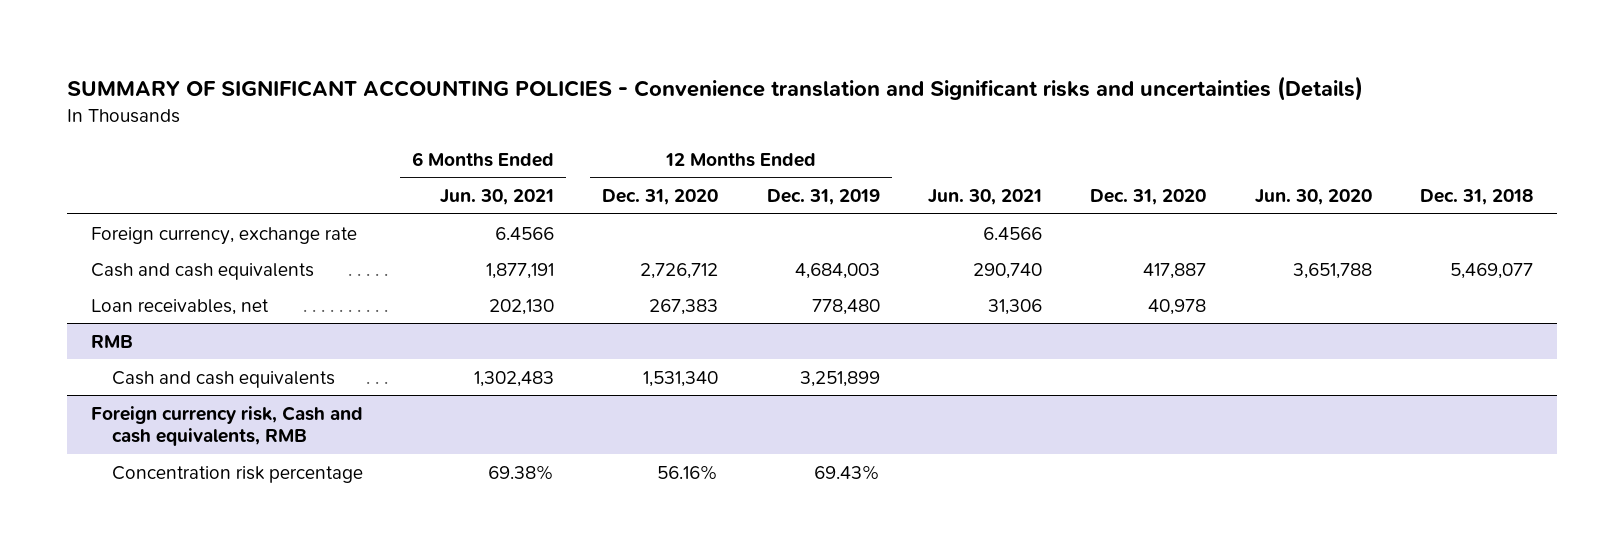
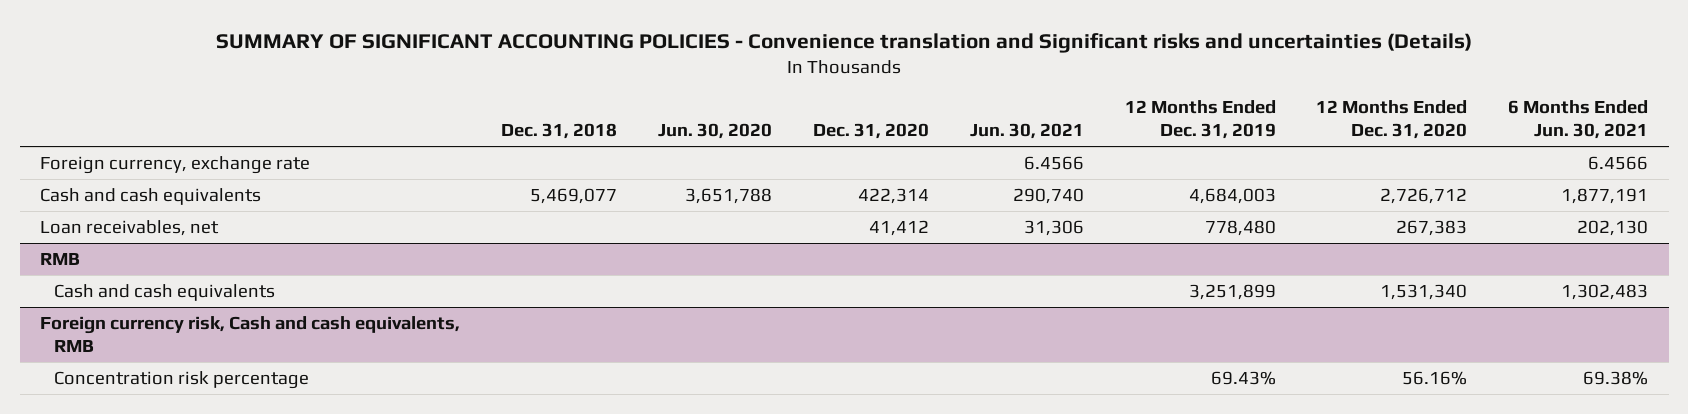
- | 6 Months Ended Jun. 30, 2021 | 12 Months Ended Dec. 31, 2020 | 12 Months Ended Dec. 31, 2019 | Jun. 30, 2021 | Dec. 31, 2020 | Jun. 30, 2020 | Dec. 31, 2018
+ | Dec. 31, 2018 | Jun. 30, 2020 | Dec. 31, 2020 | Jun. 30, 2021 | 12 Months Ended Dec. 31, 2019 | 12 Months Ended Dec. 31, 2020 | 6 Months Ended Jun. 30, 2021
- Cash and cash equivalents | 1,877,191 | 2,726,712 | 4,684,003 | 290,740 | 417,887 | 3,651,788 | 5,469,077
- Loan receivables, net | 202,130 | 267,383 | 778,480 | 31,306 | 40,978 | |
+ Cash and cash equivalents | 5,469,077 | 3,651,788 | 422,314 | 290,740 | 4,684,003 | 2,726,712 | 1,877,191
+ Loan receivables, net | | | 41,412 | 31,306 | 778,480 | 267,383 | 202,130

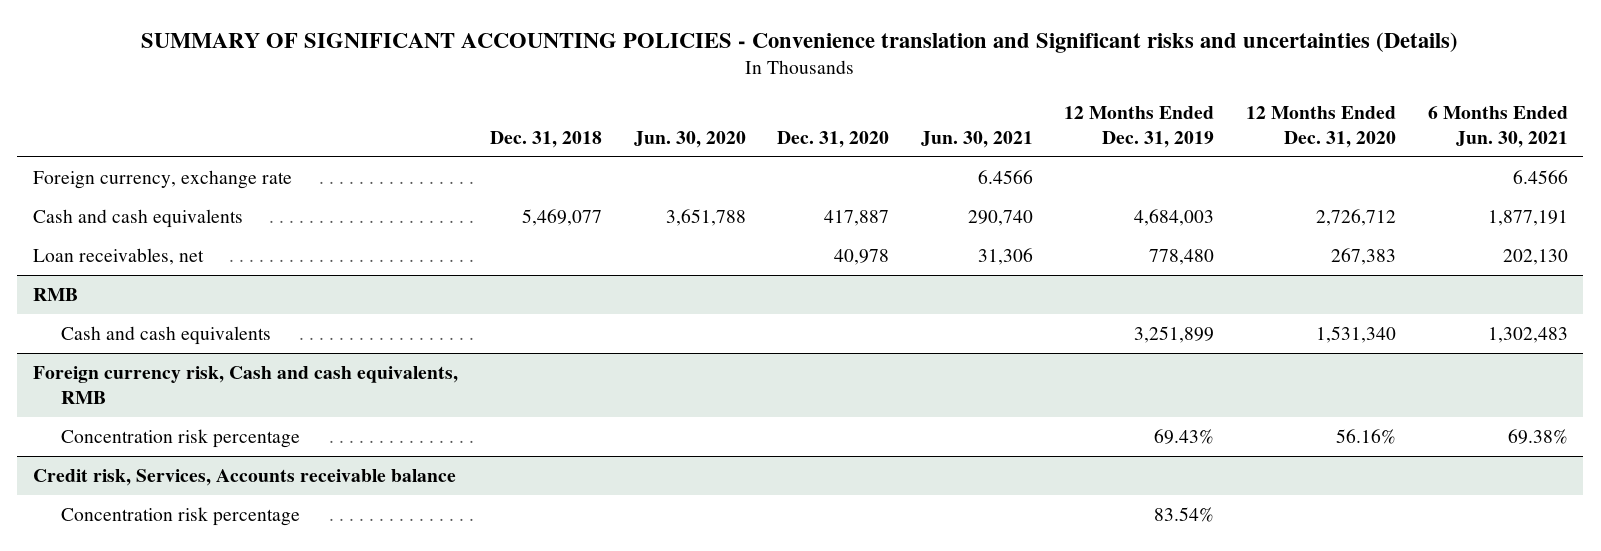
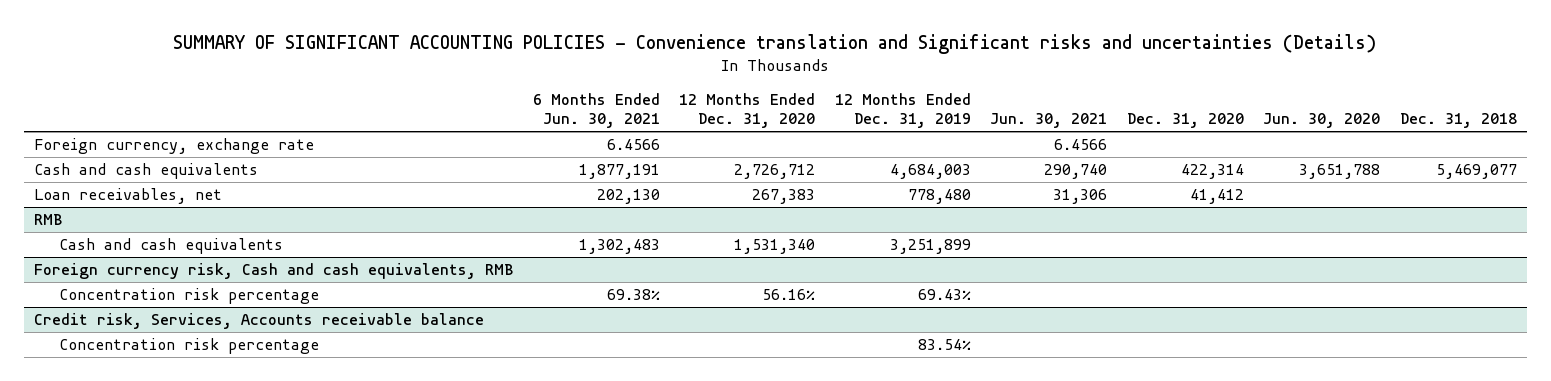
- | Dec. 31, 2018 | Jun. 30, 2020 | Dec. 31, 2020 | Jun. 30, 2021 | 12 Months Ended Dec. 31, 2019 | 12 Months Ended Dec. 31, 2020 | 6 Months Ended Jun. 30, 2021
+ | 6 Months Ended Jun. 30, 2021 | 12 Months Ended Dec. 31, 2020 | 12 Months Ended Dec. 31, 2019 | Jun. 30, 2021 | Dec. 31, 2020 | Jun. 30, 2020 | Dec. 31, 2018
- Cash and cash equivalents | 5,469,077 | 3,651,788 | 417,887 | 290,740 | 4,684,003 | 2,726,712 | 1,877,191
- Loan receivables, net | | | 40,978 | 31,306 | 778,480 | 267,383 | 202,130
+ Cash and cash equivalents | 1,877,191 | 2,726,712 | 4,684,003 | 290,740 | 422,314 | 3,651,788 | 5,469,077
+ Loan receivables, net | 202,130 | 267,383 | 778,480 | 31,306 | 41,412 | |

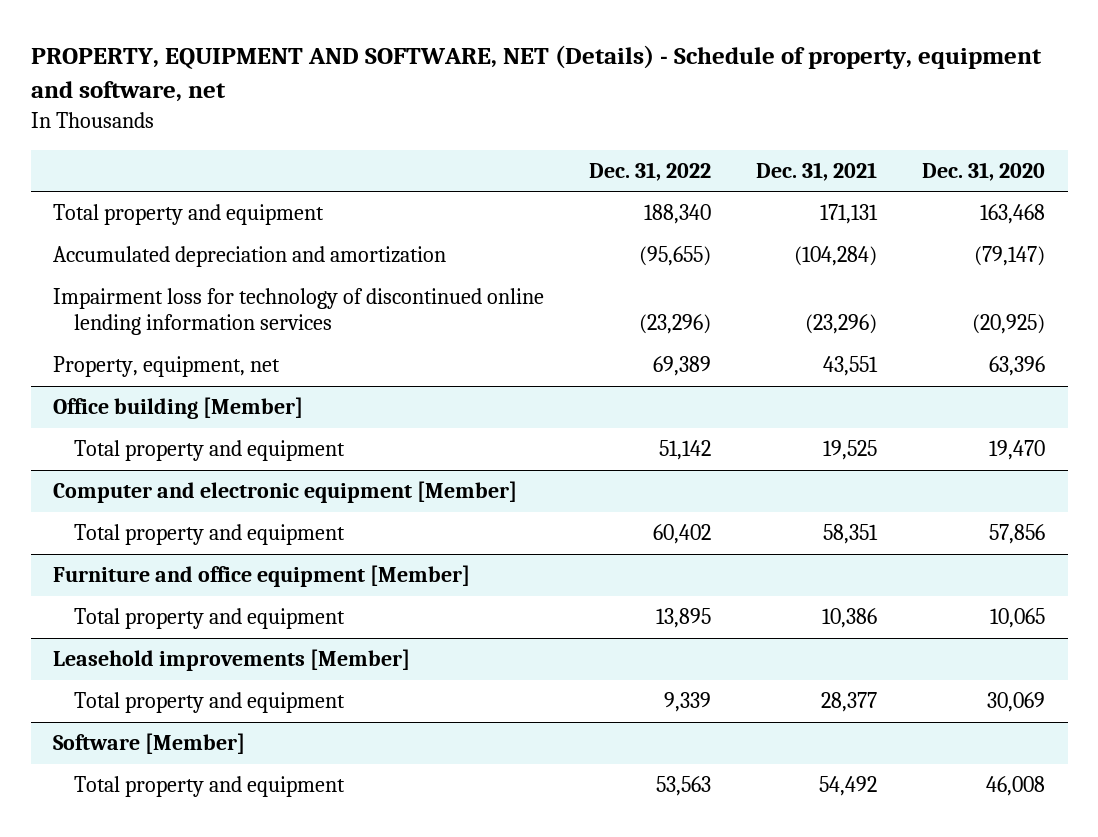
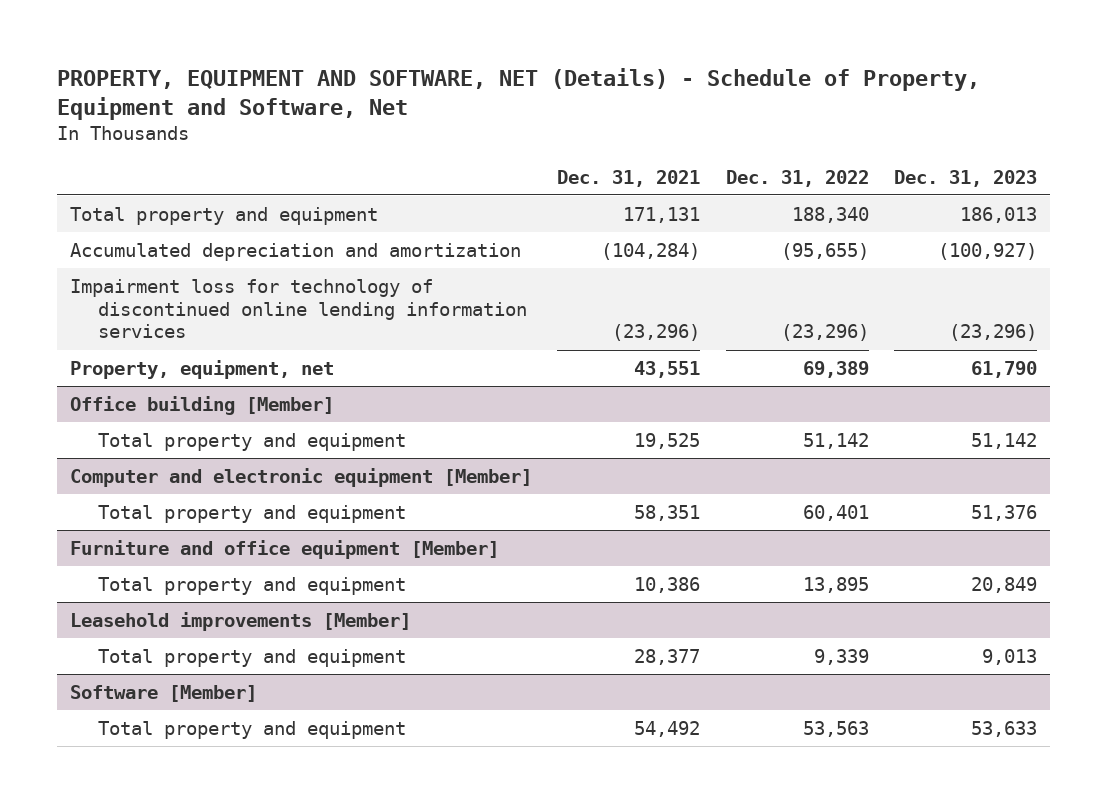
- PROPERTY, EQUIPMENT AND SOFTWARE, NET (Details) - Schedule of property, equipment and software, net
+ PROPERTY, EQUIPMENT AND SOFTWARE, NET (Details) - Schedule of Property, Equipment and Software, Net
- | Dec. 31, 2022 | Dec. 31, 2021 | Dec. 31, 2020
+ | Dec. 31, 2021 | Dec. 31, 2022 | Dec. 31, 2023
@ Computer and electronic equipment [Member]
- Total property and equipment | 60,402 | 58,351 | 57,856
+ Total property and equipment | 58,351 | 60,401 | 51,376

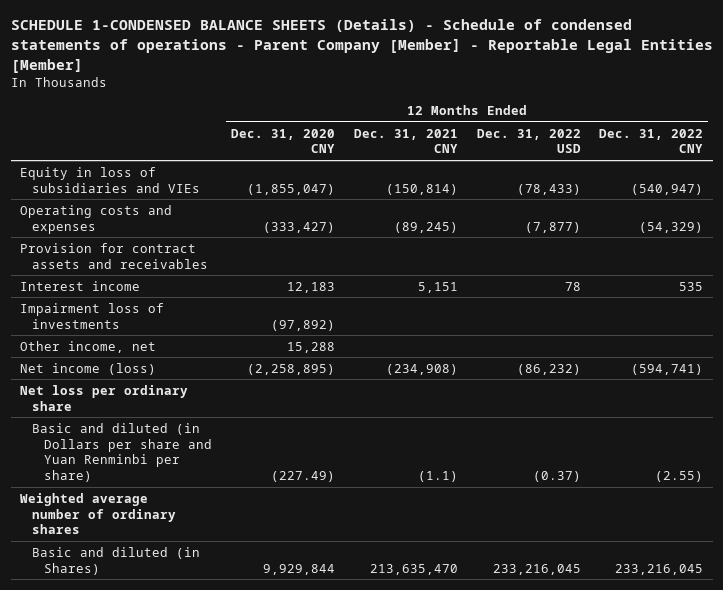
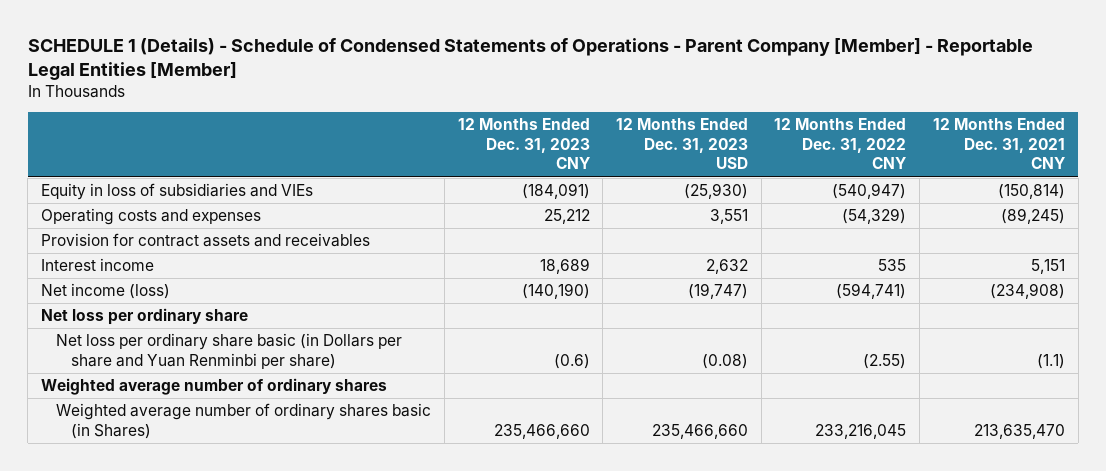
- SCHEDULE 1-CONDENSED BALANCE SHEETS (Details) - Schedule of condensed statements of operations - Parent Company [Member] - Reportable Legal Entities [Member]
+ SCHEDULE 1 (Details) - Schedule of Condensed Statements of Operations - Parent Company [Member] - Reportable Legal Entities [Member]
- | 12 Months Ended Dec. 31, 2020 CNY | 12 Months Ended Dec. 31, 2021 CNY | 12 Months Ended Dec. 31, 2022 USD | 12 Months Ended Dec. 31, 2022 CNY
+ | 12 Months Ended Dec. 31, 2023 CNY | 12 Months Ended Dec. 31, 2023 USD | 12 Months Ended Dec. 31, 2022 CNY | 12 Months Ended Dec. 31, 2021 CNY
- Impairment loss of investments | (97,892) | | |
- Other income, net | 15,288 | | |
- Basic and diluted (in Dollars per share and Yuan Renminbi per share) | (227.49) | (1.1) | (0.37) | (2.55)
+ Net loss per ordinary share basic (in Dollars per share and Yuan Renminbi per share) | (0.6) | (0.08) | (2.55) | (1.1)
- Basic and diluted (in Shares) | 9,929,844 | 213,635,470 | 233,216,045 | 233,216,045
+ Weighted average number of ordinary shares basic (in Shares) | 235,466,660 | 235,466,660 | 233,216,045 | 213,635,470

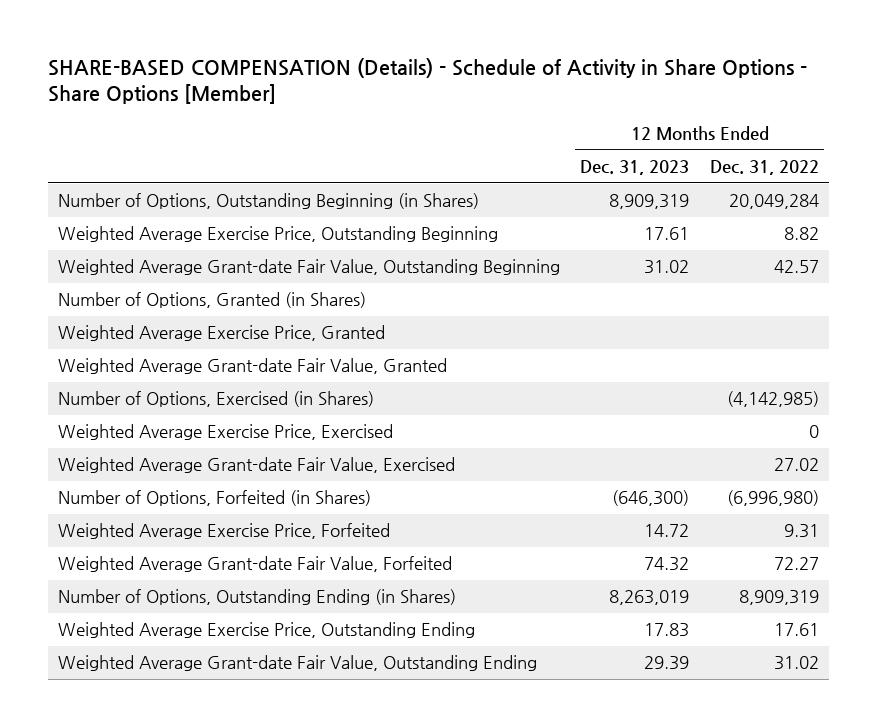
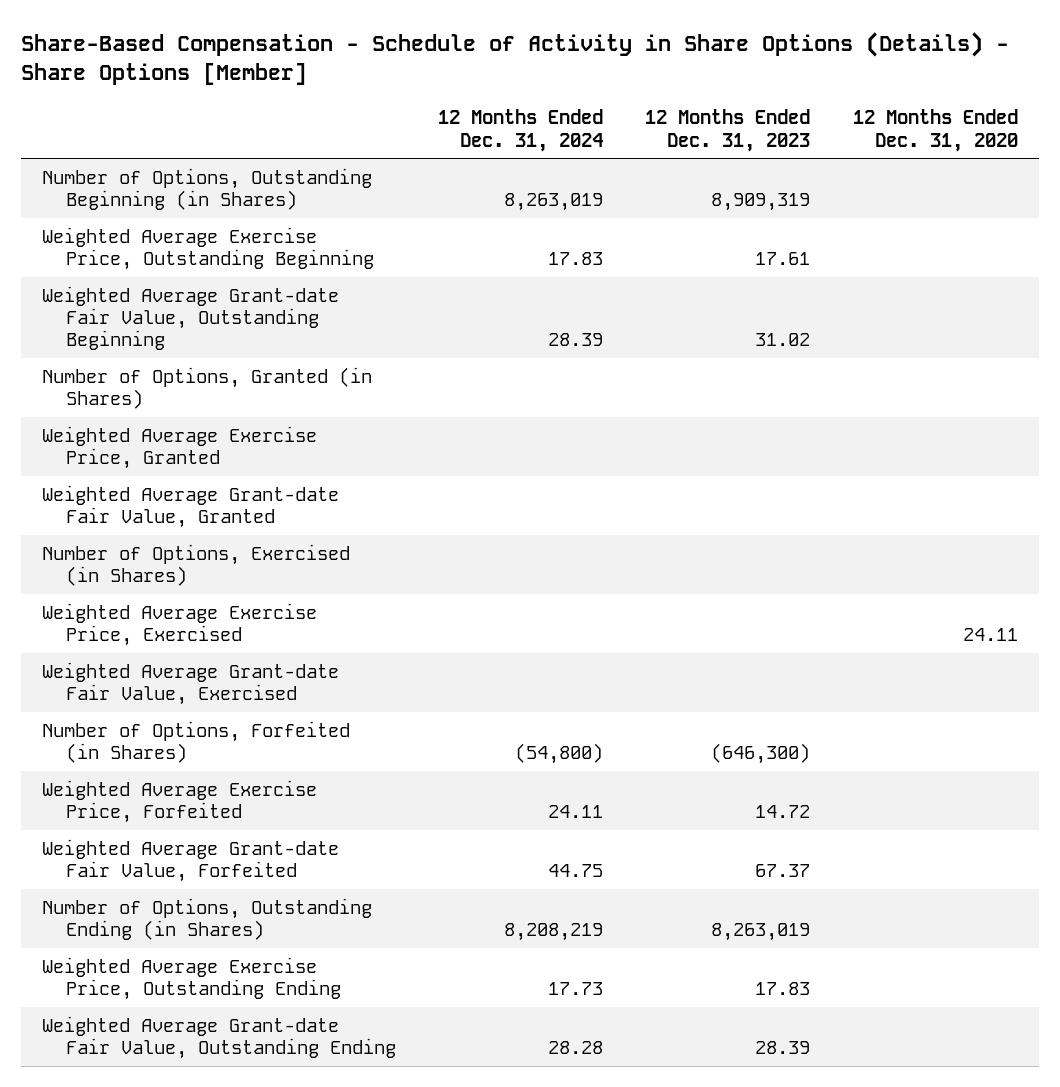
- SHARE-BASED COMPENSATION (Details) - Schedule of Activity in Share Options - Share Options [Member]
+ Share-Based Compensation - Schedule of Activity in Share Options (Details) - Share Options [Member]
- | 12 Months Ended Dec. 31, 2023 | 12 Months Ended Dec. 31, 2022
+ | 12 Months Ended Dec. 31, 2024 | 12 Months Ended Dec. 31, 2023 | 12 Months Ended Dec. 31, 2020
- Weighted Average Grant-date Fair Value, Forfeited | 74.32 | 72.27
+ Weighted Average Grant-date Fair Value, Forfeited | 44.75 | 67.37 |
- Weighted Average Grant-date Fair Value, Outstanding Ending | 29.39 | 31.02
+ Weighted Average Grant-date Fair Value, Outstanding Ending | 28.28 | 28.39 |

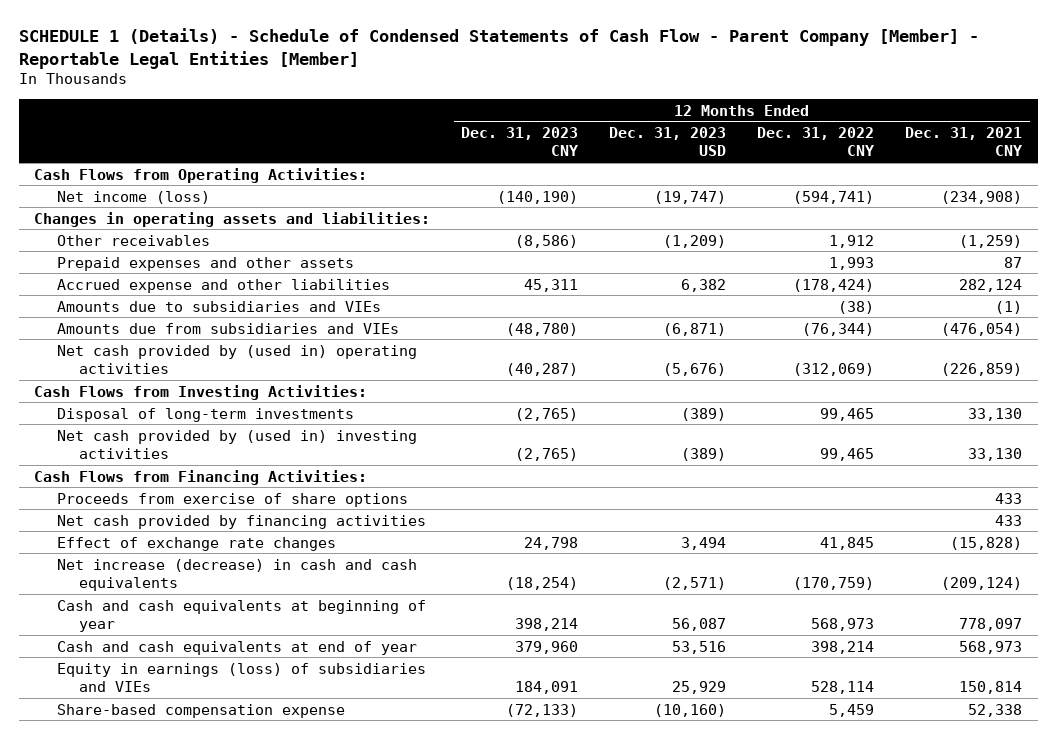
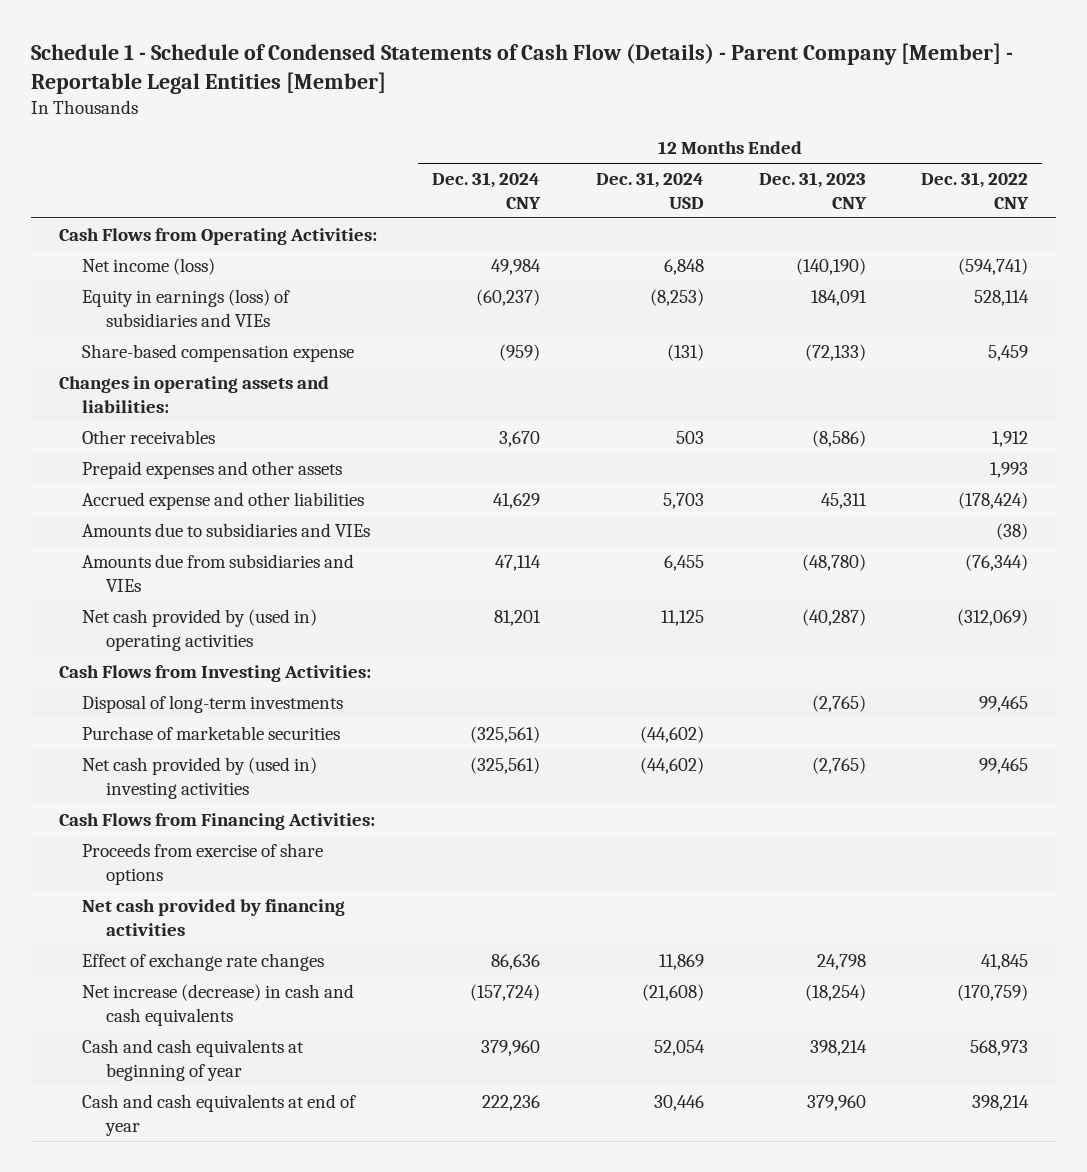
- SCHEDULE 1 (Details) - Schedule of Condensed Statements of Cash Flow - Parent Company [Member] - Reportable Legal Entities [Member]
+ Schedule 1 - Schedule of Condensed Statements of Cash Flow (Details) - Parent Company [Member] - Reportable Legal Entities [Member]
- | 12 Months Ended Dec. 31, 2023 CNY | 12 Months Ended Dec. 31, 2023 USD | 12 Months Ended Dec. 31, 2022 CNY | 12 Months Ended Dec. 31, 2021 CNY
+ | 12 Months Ended Dec. 31, 2024 CNY | 12 Months Ended Dec. 31, 2024 USD | 12 Months Ended Dec. 31, 2023 CNY | 12 Months Ended Dec. 31, 2022 CNY
moved up: Equity in earnings (loss) of subsidiaries and VIEs | (60,237) | (8,253) | 184,091 | 528,114
moved up: Share-based compensation expense | (959) | (131) | (72,133) | 5,459
+ Purchase of marketable securities | (325,561) | (44,602) | |

